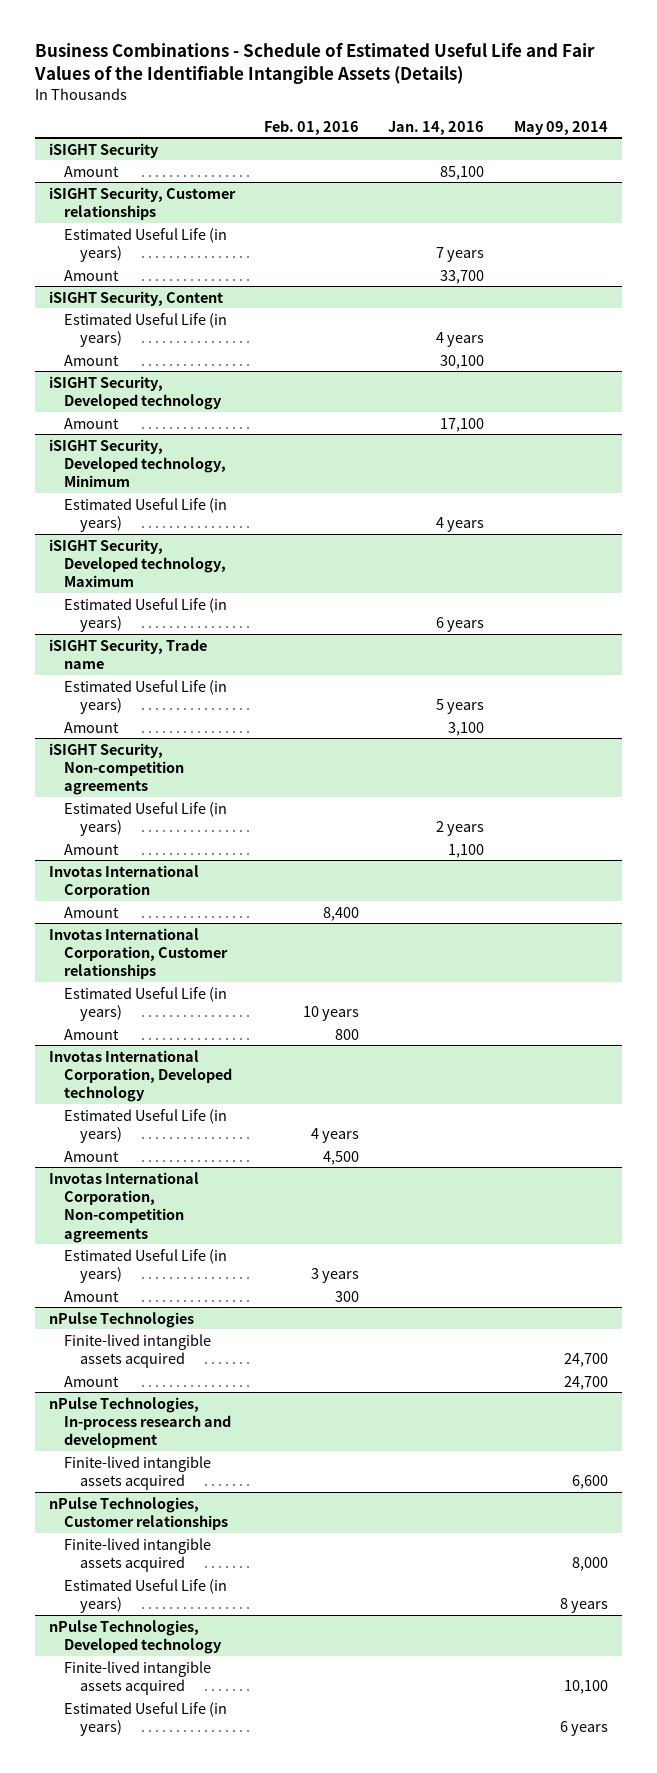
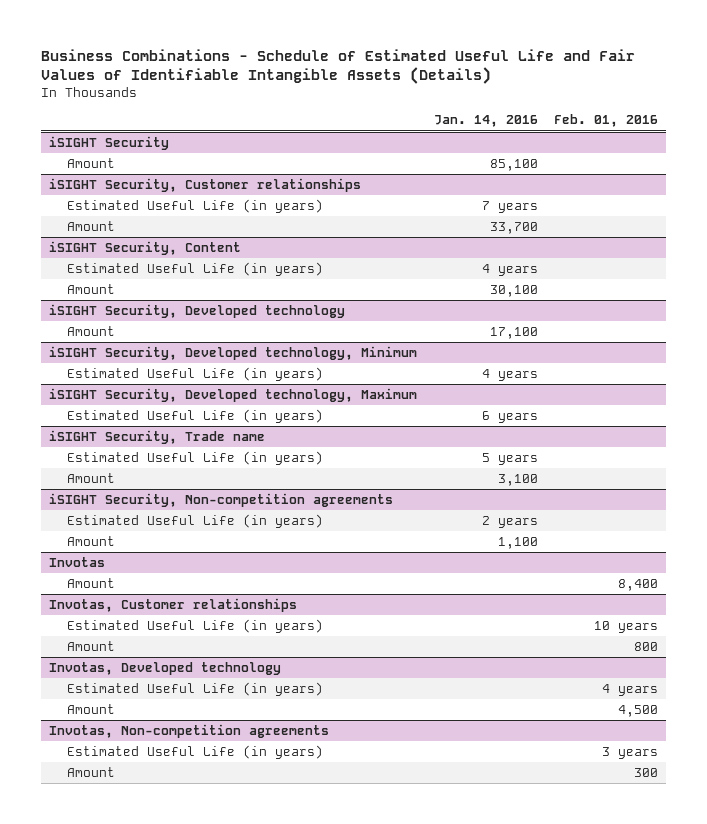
- Business Combinations - Schedule of Estimated Useful Life and Fair Values of the Identifiable Intangible Assets (Details)
+ Business Combinations - Schedule of Estimated Useful Life and Fair Values of Identifiable Intangible Assets (Details)
- | Feb. 01, 2016 | Jan. 14, 2016 | May 09, 2014
+ | Jan. 14, 2016 | Feb. 01, 2016
- Invotas International Corporation
+ Invotas
- Invotas International Corporation, Customer relationships
+ Invotas, Customer relationships
- Invotas International Corporation, Developed technology
+ Invotas, Developed technology
- Invotas International Corporation, Non-competition agreements
+ Invotas, Non-competition agreements
- nPulse Technologies
- Finite-lived intangible assets acquired | | | 24,700
- Amount | | | 24,700
- nPulse Technologies, In-process research and development
- Finite-lived intangible assets acquired | | | 6,600
- nPulse Technologies, Customer relationships
- Finite-lived intangible assets acquired | | | 8,000
- Estimated Useful Life (in years) | | | 8 years
- nPulse Technologies, Developed technology
- Finite-lived intangible assets acquired | | | 10,100
- Estimated Useful Life (in years) | | | 6 years

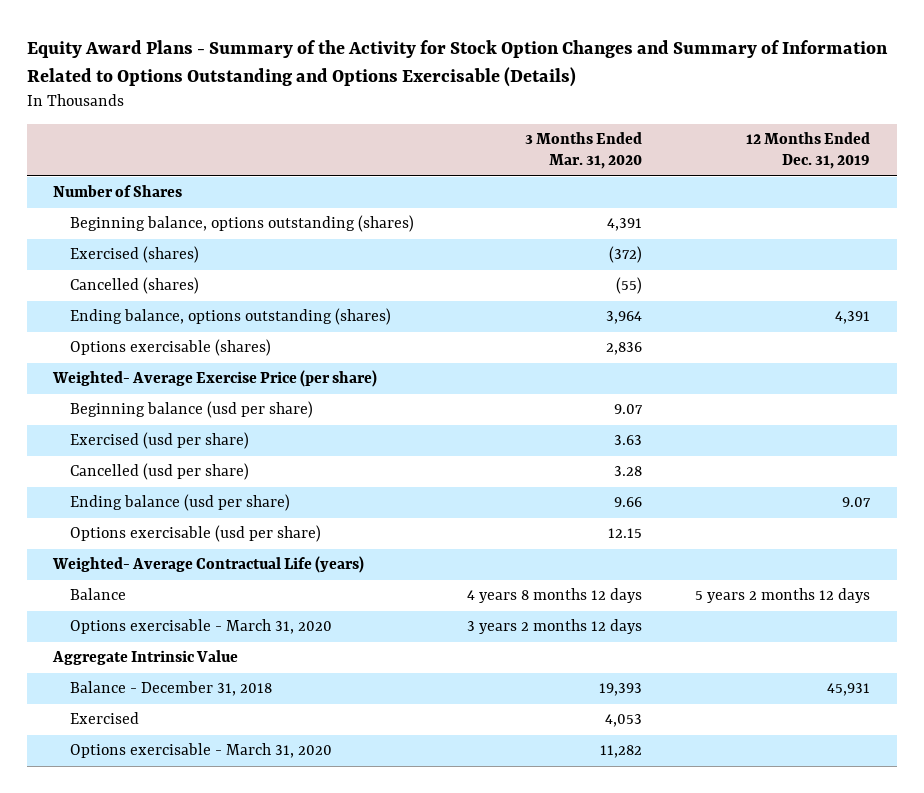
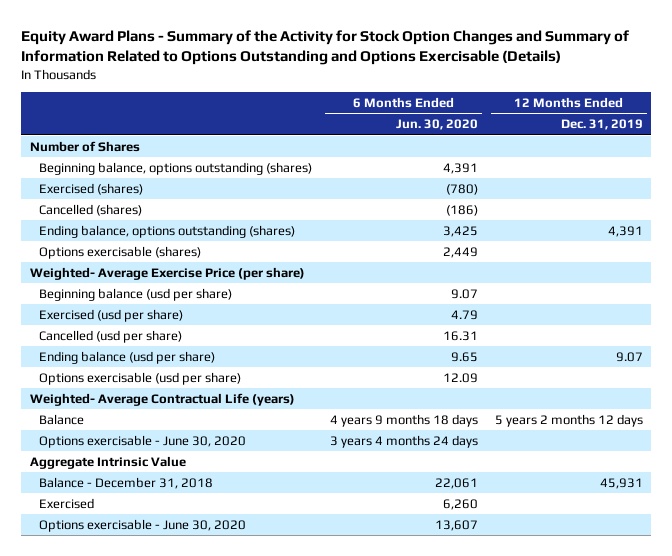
- | 3 Months Ended Mar. 31, 2020 | 12 Months Ended Dec. 31, 2019
+ | 6 Months Ended Jun. 30, 2020 | 12 Months Ended Dec. 31, 2019
- Options exercisable - March 31, 2020 | 3 years 2 months 12 days |
+ Options exercisable - June 30, 2020 | 3 years 4 months 24 days |
- Options exercisable - March 31, 2020 | 11,282 |
+ Options exercisable - June 30, 2020 | 13,607 |

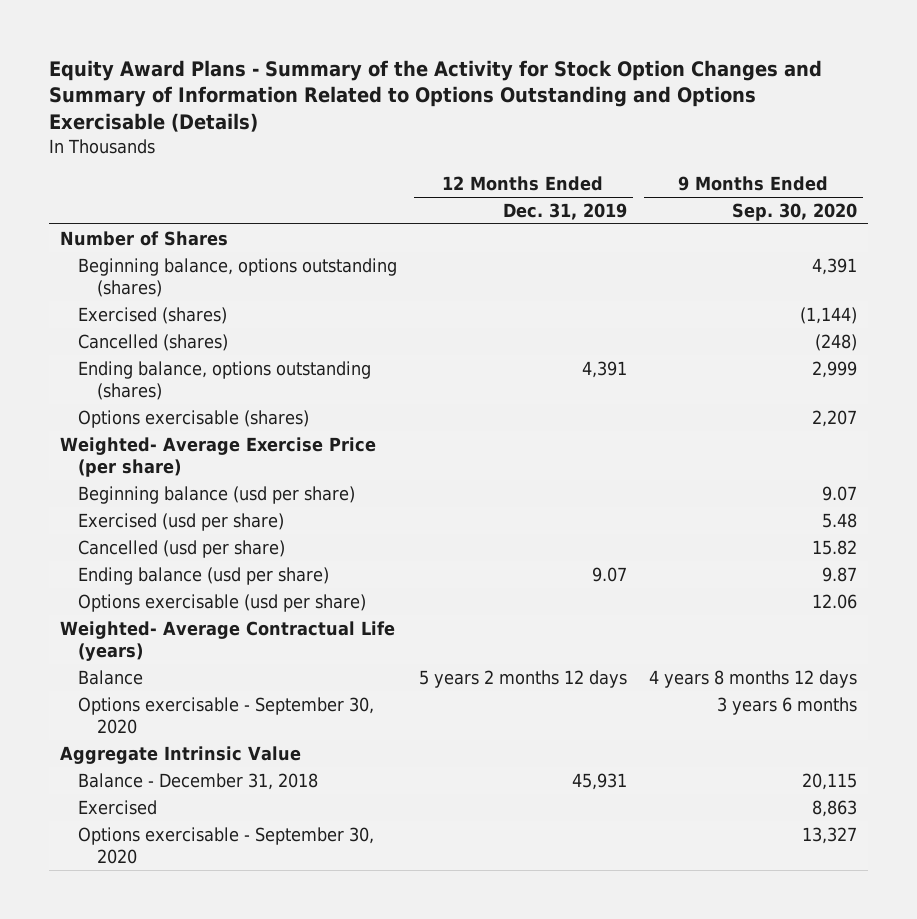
- | 6 Months Ended Jun. 30, 2020 | 12 Months Ended Dec. 31, 2019
+ | 12 Months Ended Dec. 31, 2019 | 9 Months Ended Sep. 30, 2020
- Options exercisable - June 30, 2020 | 3 years 4 months 24 days |
+ Options exercisable - September 30, 2020 | | 3 years 6 months
- Options exercisable - June 30, 2020 | 13,607 |
+ Options exercisable - September 30, 2020 | | 13,327

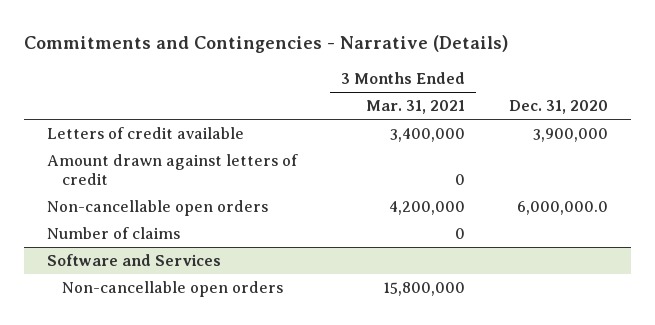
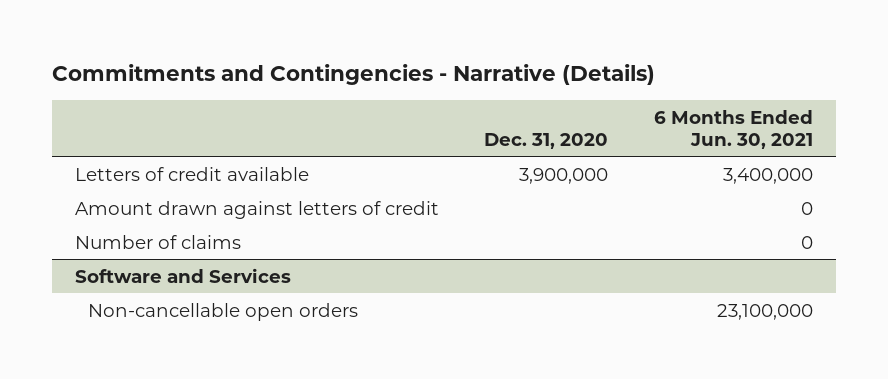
- | 3 Months Ended Mar. 31, 2021 | Dec. 31, 2020
+ | Dec. 31, 2020 | 6 Months Ended Jun. 30, 2021
- Non-cancellable open orders | 4,200,000 | 6,000,000.0

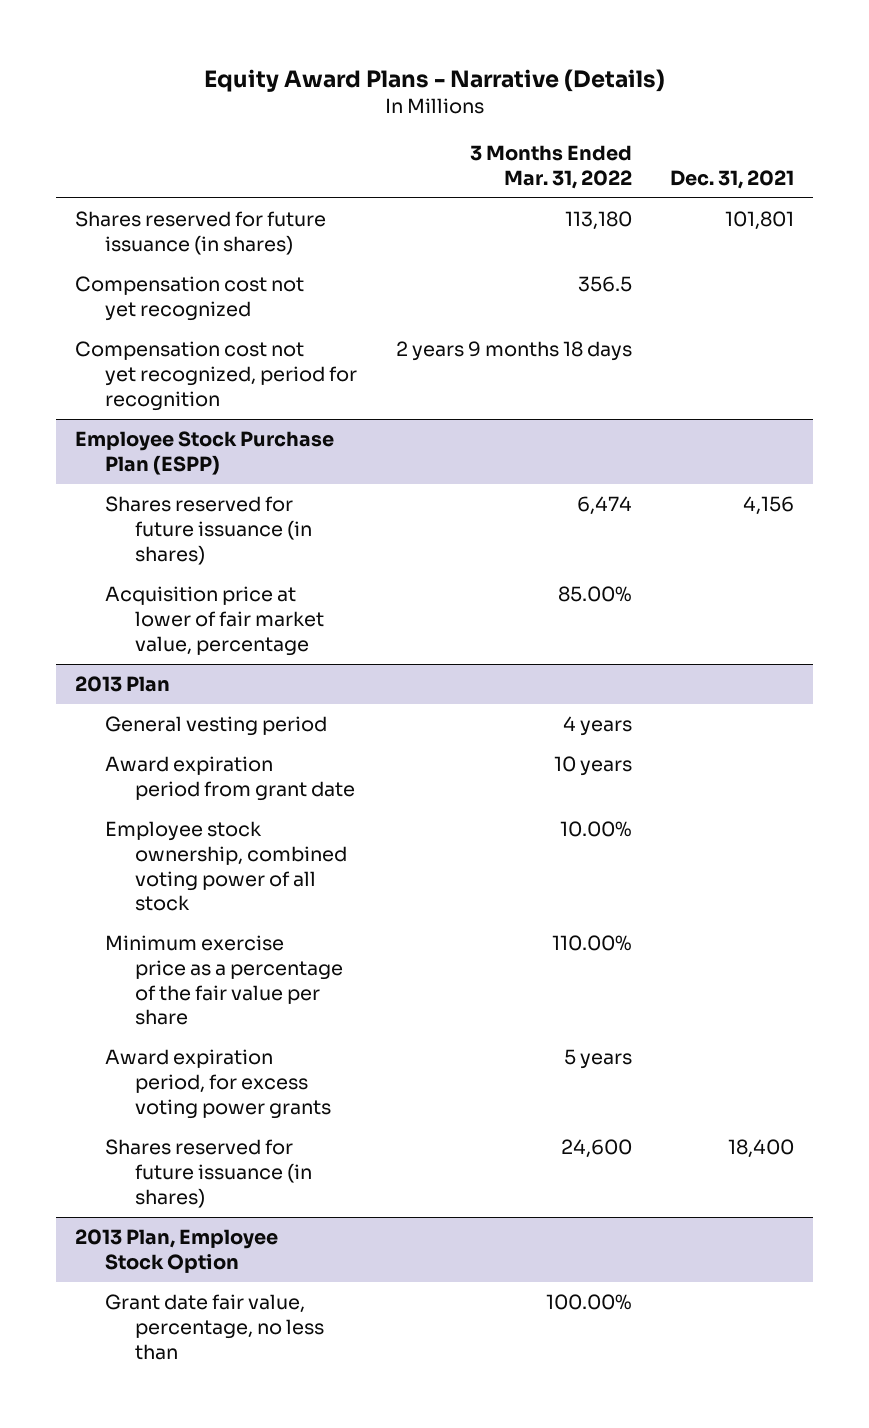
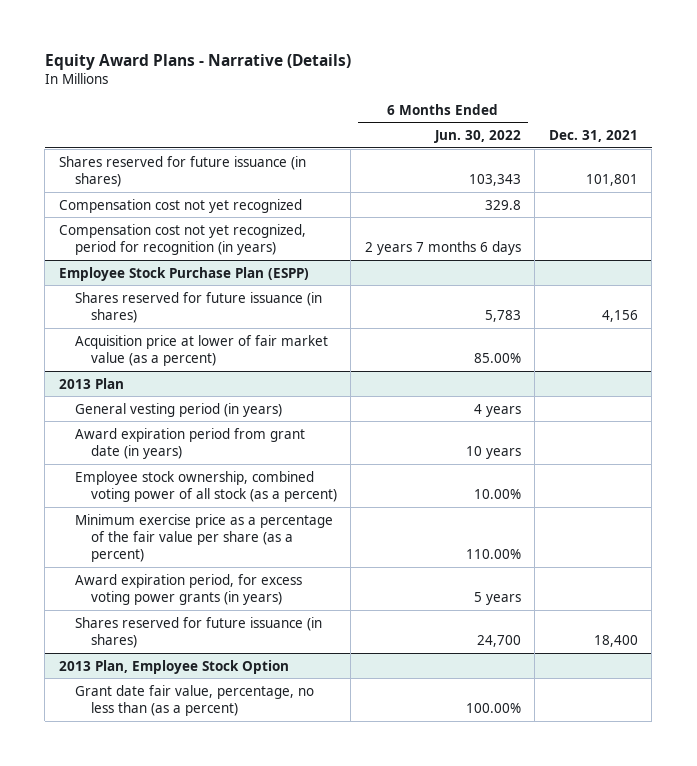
- | 3 Months Ended Mar. 31, 2022 | Dec. 31, 2021
+ | 6 Months Ended Jun. 30, 2022 | Dec. 31, 2021
- Compensation cost not yet recognized, period for recognition | 2 years 9 months 18 days |
+ Compensation cost not yet recognized, period for recognition (in years) | 2 years 7 months 6 days |
@ Employee Stock Purchase Plan (ESPP)
- Acquisition price at lower of fair market value, percentage | 85.00% |
+ Acquisition price at lower of fair market value (as a percent) | 85.00% |
@ 2013 Plan
- General vesting period | 4 years |
- Award expiration period from grant date | 10 years |
- Employee stock ownership, combined voting power of all stock | 10.00% |
- Minimum exercise price as a percentage of the fair value per share | 110.00% |
- Award expiration period, for excess voting power grants | 5 years |
+ General vesting period (in years) | 4 years |
+ Award expiration period from grant date (in years) | 10 years |
+ Employee stock ownership, combined voting power of all stock (as a percent) | 10.00% |
+ Minimum exercise price as a percentage of the fair value per share (as a percent) | 110.00% |
+ Award expiration period, for excess voting power grants (in years) | 5 years |
@ 2013 Plan, Employee Stock Option
- Grant date fair value, percentage, no less than | 100.00% |
+ Grant date fair value, percentage, no less than (as a percent) | 100.00% |

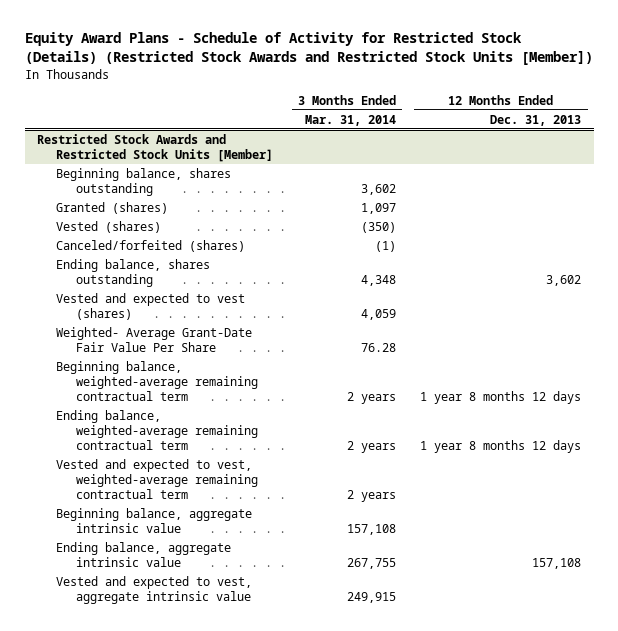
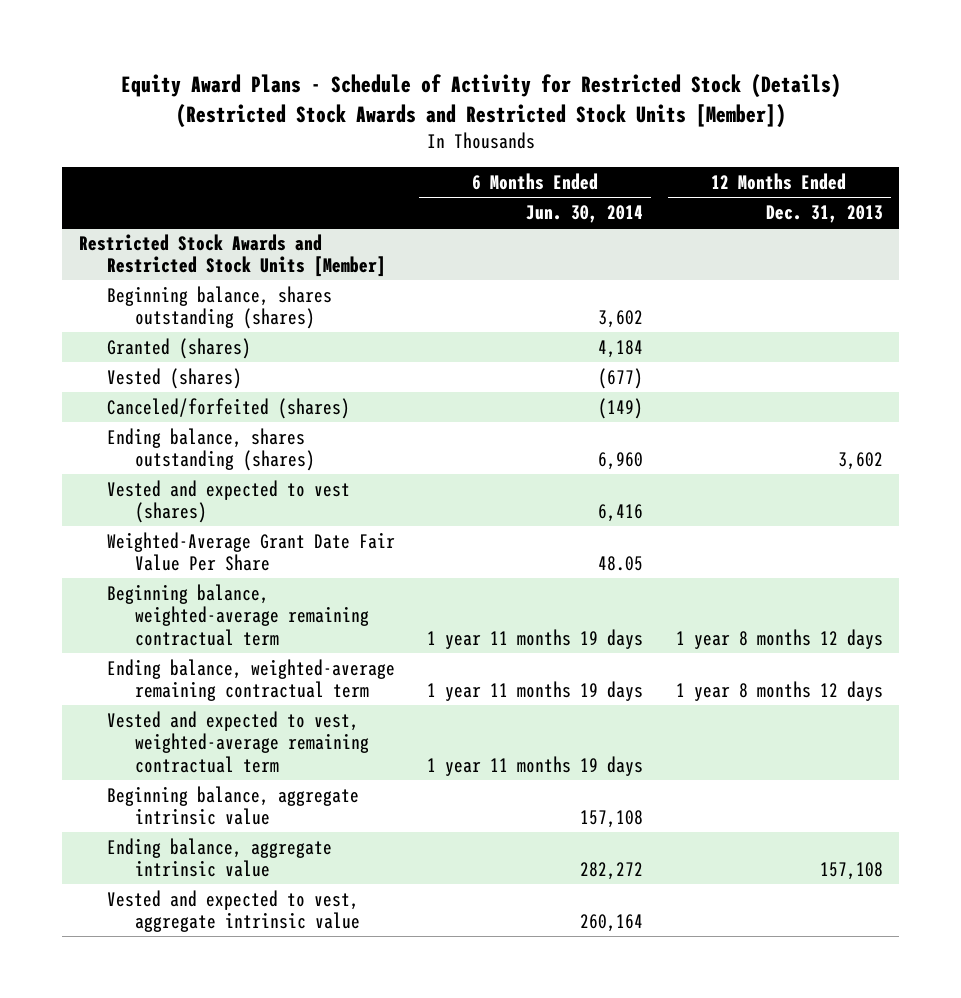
- | 3 Months Ended Mar. 31, 2014 | 12 Months Ended Dec. 31, 2013
+ | 6 Months Ended Jun. 30, 2014 | 12 Months Ended Dec. 31, 2013
@ Restricted Stock Awards and Restricted Stock Units [Member]
- Beginning balance, shares outstanding | 3,602 |
+ Beginning balance, shares outstanding (shares) | 3,602 |
- Ending balance, shares outstanding | 4,348 | 3,602
+ Ending balance, shares outstanding (shares) | 6,960 | 3,602
- Weighted- Average Grant-Date Fair Value Per Share | 76.28 |
+ Weighted-Average Grant Date Fair Value Per Share | 48.05 |

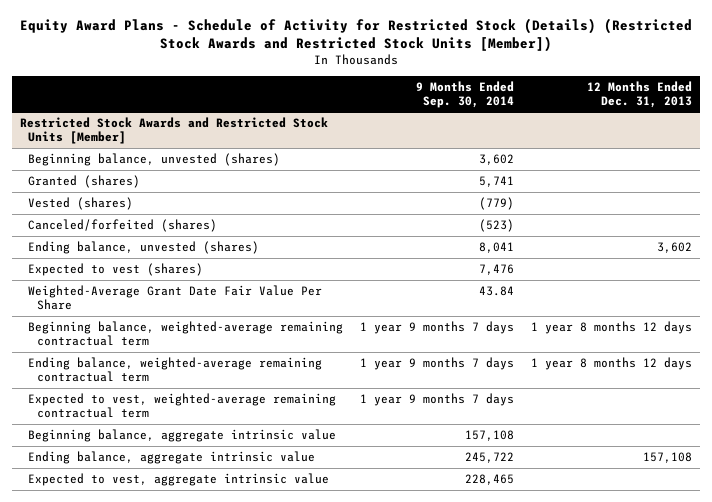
- | 6 Months Ended Jun. 30, 2014 | 12 Months Ended Dec. 31, 2013
+ | 9 Months Ended Sep. 30, 2014 | 12 Months Ended Dec. 31, 2013
@ Restricted Stock Awards and Restricted Stock Units [Member]
- Beginning balance, shares outstanding (shares) | 3,602 |
+ Beginning balance, unvested (shares) | 3,602 |
- Ending balance, shares outstanding (shares) | 6,960 | 3,602
- Vested and expected to vest (shares) | 6,416 |
+ Ending balance, unvested (shares) | 8,041 | 3,602
+ Expected to vest (shares) | 7,476 |
- Vested and expected to vest, weighted-average remaining contractual term | 1 year 11 months 19 days |
+ Expected to vest, weighted-average remaining contractual term | 1 year 9 months 7 days |
- Vested and expected to vest, aggregate intrinsic value | 260,164 |
+ Expected to vest, aggregate intrinsic value | 228,465 |

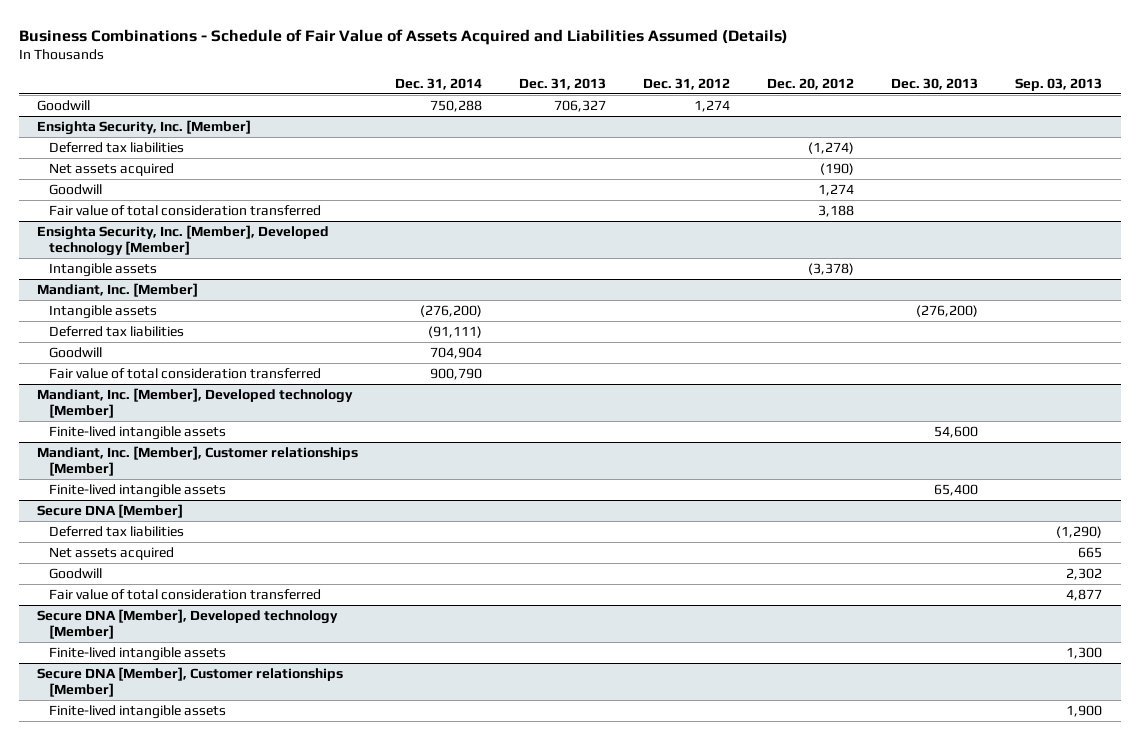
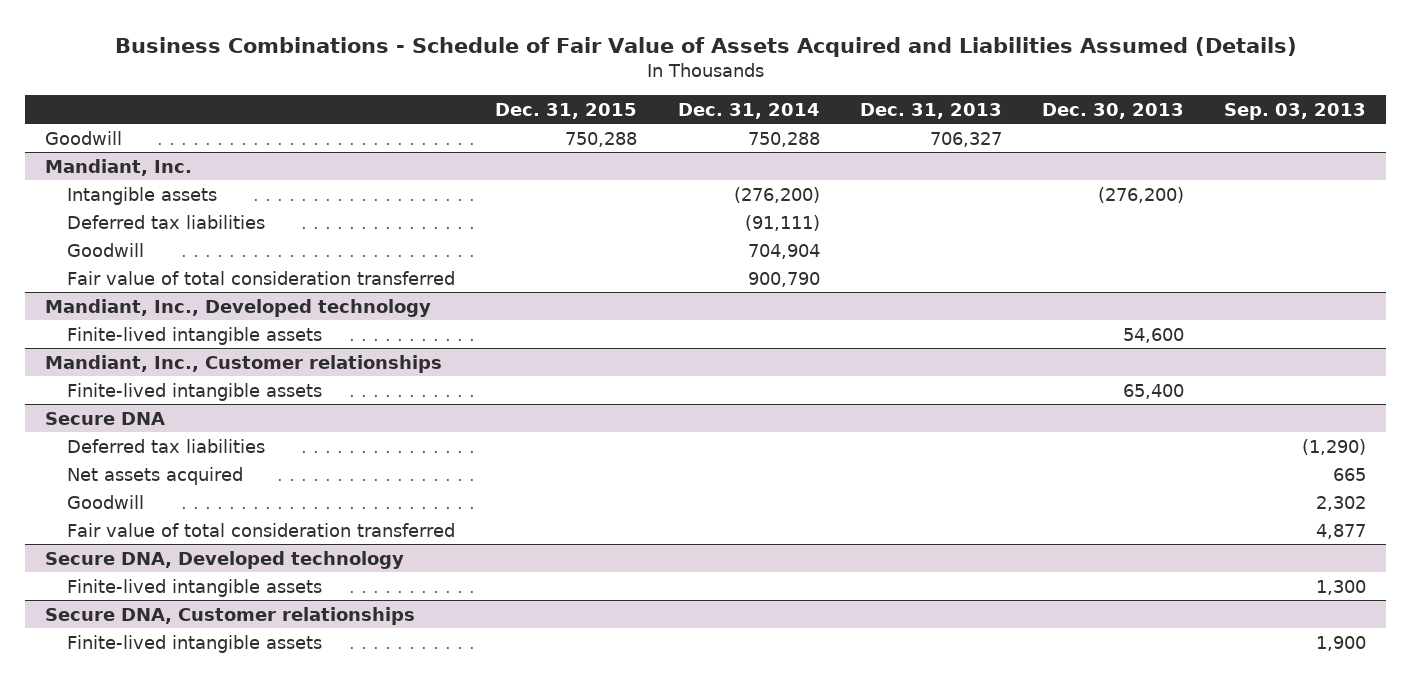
- | Dec. 31, 2014 | Dec. 31, 2013 | Dec. 31, 2012 | Dec. 20, 2012 | Dec. 30, 2013 | Sep. 03, 2013
+ | Dec. 31, 2015 | Dec. 31, 2014 | Dec. 31, 2013 | Dec. 30, 2013 | Sep. 03, 2013
- Ensighta Security, Inc. [Member]
- Deferred tax liabilities | | | | (1,274) | |
- Net assets acquired | | | | (190) | |
- Goodwill | | | | 1,274 | |
- Fair value of total consideration transferred | | | | 3,188 | |
- Ensighta Security, Inc. [Member], Developed technology [Member]
- Intangible assets | | | | (3,378) | |
- Mandiant, Inc. [Member]
+ Mandiant, Inc.
- Mandiant, Inc. [Member], Developed technology [Member]
+ Mandiant, Inc., Developed technology
- Mandiant, Inc. [Member], Customer relationships [Member]
+ Mandiant, Inc., Customer relationships
- Secure DNA [Member]
+ Secure DNA
- Secure DNA [Member], Developed technology [Member]
+ Secure DNA, Developed technology
- Secure DNA [Member], Customer relationships [Member]
+ Secure DNA, Customer relationships

